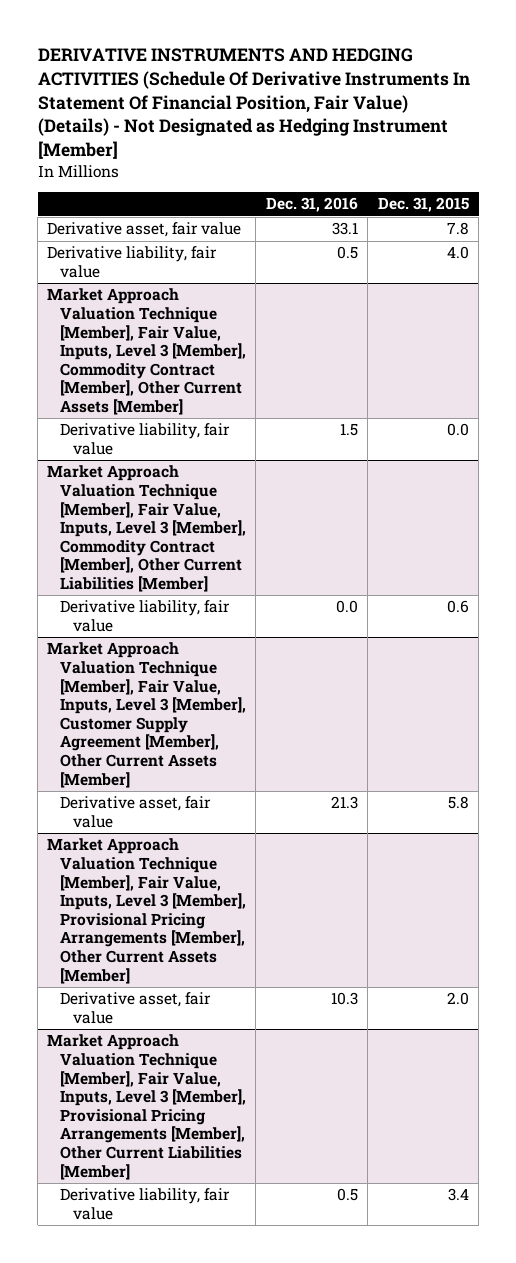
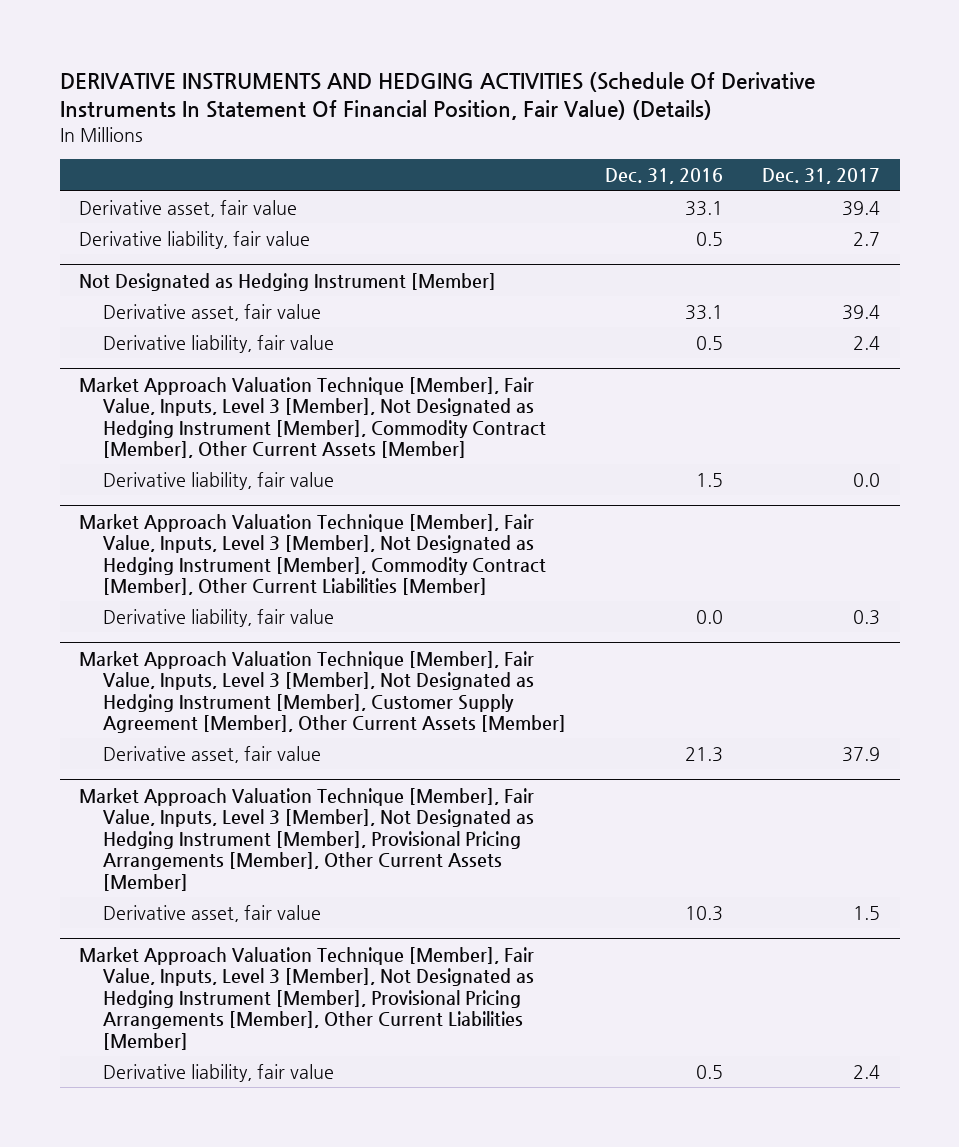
- DERIVATIVE INSTRUMENTS AND HEDGING ACTIVITIES (Schedule Of Derivative Instruments In Statement Of Financial Position, Fair Value) (Details) - Not Designated as Hedging Instrument [Member]
+ DERIVATIVE INSTRUMENTS AND HEDGING ACTIVITIES (Schedule Of Derivative Instruments In Statement Of Financial Position, Fair Value) (Details)
- | Dec. 31, 2016 | Dec. 31, 2015
+ | Dec. 31, 2016 | Dec. 31, 2017
- Market Approach Valuation Technique [Member], Fair Value, Inputs, Level 3 [Member], Commodity Contract [Member], Other Current Assets [Member]
+ Not Designated as Hedging Instrument [Member]
+ Derivative asset, fair value | 33.1 | 39.4
+ Derivative liability, fair value | 0.5 | 2.4
+ Market Approach Valuation Technique [Member], Fair Value, Inputs, Level 3 [Member], Not Designated as Hedging Instrument [Member], Commodity Contract [Member], Other Current Assets [Member]
- Market Approach Valuation Technique [Member], Fair Value, Inputs, Level 3 [Member], Commodity Contract [Member], Other Current Liabilities [Member]
+ Market Approach Valuation Technique [Member], Fair Value, Inputs, Level 3 [Member], Not Designated as Hedging Instrument [Member], Commodity Contract [Member], Other Current Liabilities [Member]
- Market Approach Valuation Technique [Member], Fair Value, Inputs, Level 3 [Member], Customer Supply Agreement [Member], Other Current Assets [Member]
+ Market Approach Valuation Technique [Member], Fair Value, Inputs, Level 3 [Member], Not Designated as Hedging Instrument [Member], Customer Supply Agreement [Member], Other Current Assets [Member]
- Market Approach Valuation Technique [Member], Fair Value, Inputs, Level 3 [Member], Provisional Pricing Arrangements [Member], Other Current Assets [Member]
+ Market Approach Valuation Technique [Member], Fair Value, Inputs, Level 3 [Member], Not Designated as Hedging Instrument [Member], Provisional Pricing Arrangements [Member], Other Current Assets [Member]
- Market Approach Valuation Technique [Member], Fair Value, Inputs, Level 3 [Member], Provisional Pricing Arrangements [Member], Other Current Liabilities [Member]
+ Market Approach Valuation Technique [Member], Fair Value, Inputs, Level 3 [Member], Not Designated as Hedging Instrument [Member], Provisional Pricing Arrangements [Member], Other Current Liabilities [Member]

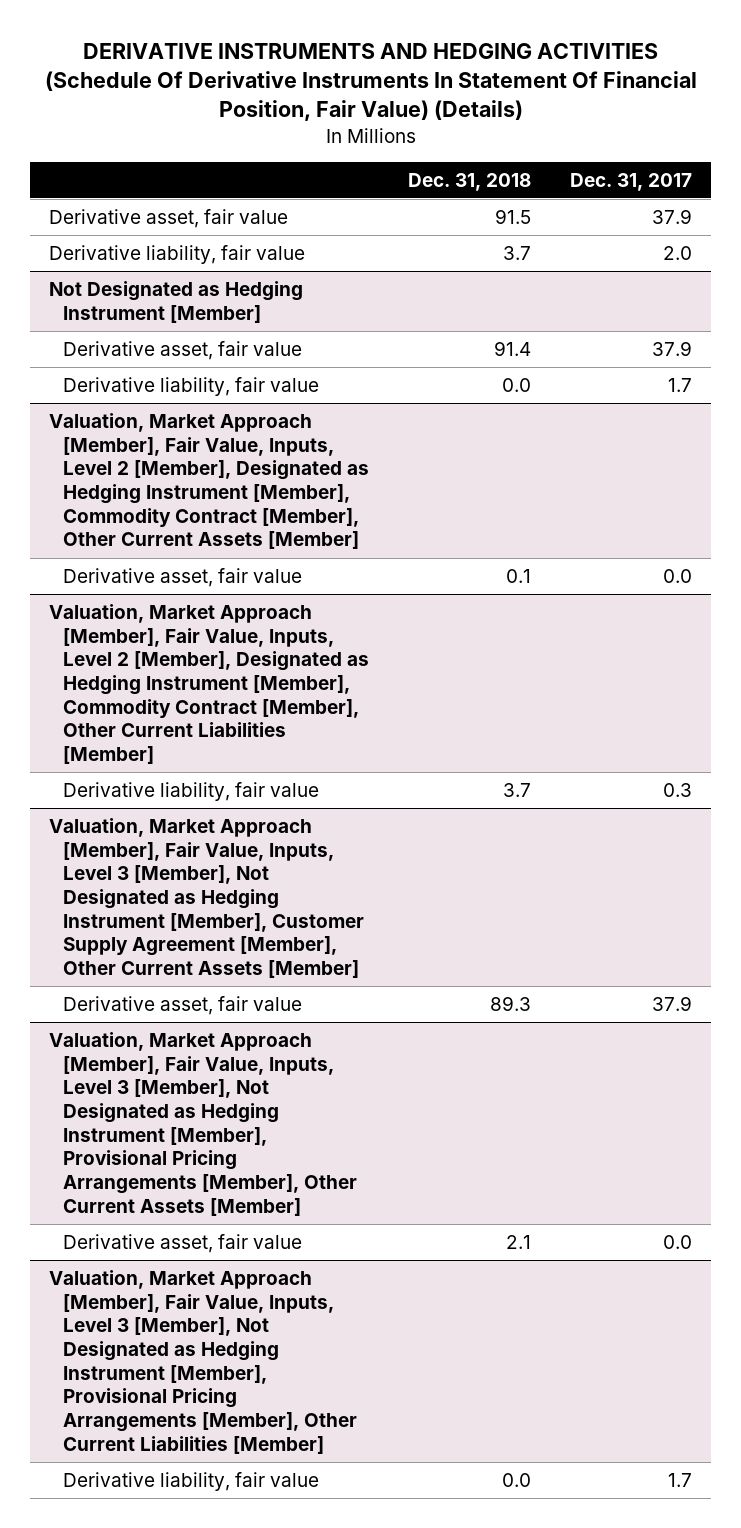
- | Dec. 31, 2016 | Dec. 31, 2017
+ | Dec. 31, 2018 | Dec. 31, 2017
- Derivative asset, fair value | 33.1 | 39.4
- Derivative liability, fair value | 0.5 | 2.7
+ Derivative asset, fair value | 91.5 | 37.9
+ Derivative liability, fair value | 3.7 | 2.0
@ Not Designated as Hedging Instrument [Member]
- Derivative asset, fair value | 33.1 | 39.4
- Derivative liability, fair value | 0.5 | 2.4
- Market Approach Valuation Technique [Member], Fair Value, Inputs, Level 3 [Member], Not Designated as Hedging Instrument [Member], Commodity Contract [Member], Other Current Assets [Member]
- Derivative liability, fair value | 1.5 | 0.0
- Market Approach Valuation Technique [Member], Fair Value, Inputs, Level 3 [Member], Not Designated as Hedging Instrument [Member], Commodity Contract [Member], Other Current Liabilities [Member]
@ Not Designated as Hedging Instrument [Member]
+ Derivative asset, fair value | 91.4 | 37.9
+ Derivative liability, fair value | 0.0 | 1.7
+ Valuation, Market Approach [Member], Fair Value, Inputs, Level 2 [Member], Designated as Hedging Instrument [Member], Commodity Contract [Member], Other Current Assets [Member]
+ Derivative asset, fair value | 0.1 | 0.0
+ Valuation, Market Approach [Member], Fair Value, Inputs, Level 2 [Member], Designated as Hedging Instrument [Member], Commodity Contract [Member], Other Current Liabilities [Member]
- Market Approach Valuation Technique [Member], Fair Value, Inputs, Level 3 [Member], Not Designated as Hedging Instrument [Member], Customer Supply Agreement [Member], Other Current Assets [Member]
+ Valuation, Market Approach [Member], Fair Value, Inputs, Level 3 [Member], Not Designated as Hedging Instrument [Member], Customer Supply Agreement [Member], Other Current Assets [Member]
- Market Approach Valuation Technique [Member], Fair Value, Inputs, Level 3 [Member], Not Designated as Hedging Instrument [Member], Provisional Pricing Arrangements [Member], Other Current Assets [Member]
- Derivative asset, fair value | 10.3 | 1.5
- Market Approach Valuation Technique [Member], Fair Value, Inputs, Level 3 [Member], Not Designated as Hedging Instrument [Member], Provisional Pricing Arrangements [Member], Other Current Liabilities [Member]
- Derivative liability, fair value | 0.5 | 2.4
+ Valuation, Market Approach [Member], Fair Value, Inputs, Level 3 [Member], Not Designated as Hedging Instrument [Member], Provisional Pricing Arrangements [Member], Other Current Assets [Member]
+ Derivative asset, fair value | 2.1 | 0.0
+ Valuation, Market Approach [Member], Fair Value, Inputs, Level 3 [Member], Not Designated as Hedging Instrument [Member], Provisional Pricing Arrangements [Member], Other Current Liabilities [Member]
+ Derivative liability, fair value | 0.0 | 1.7

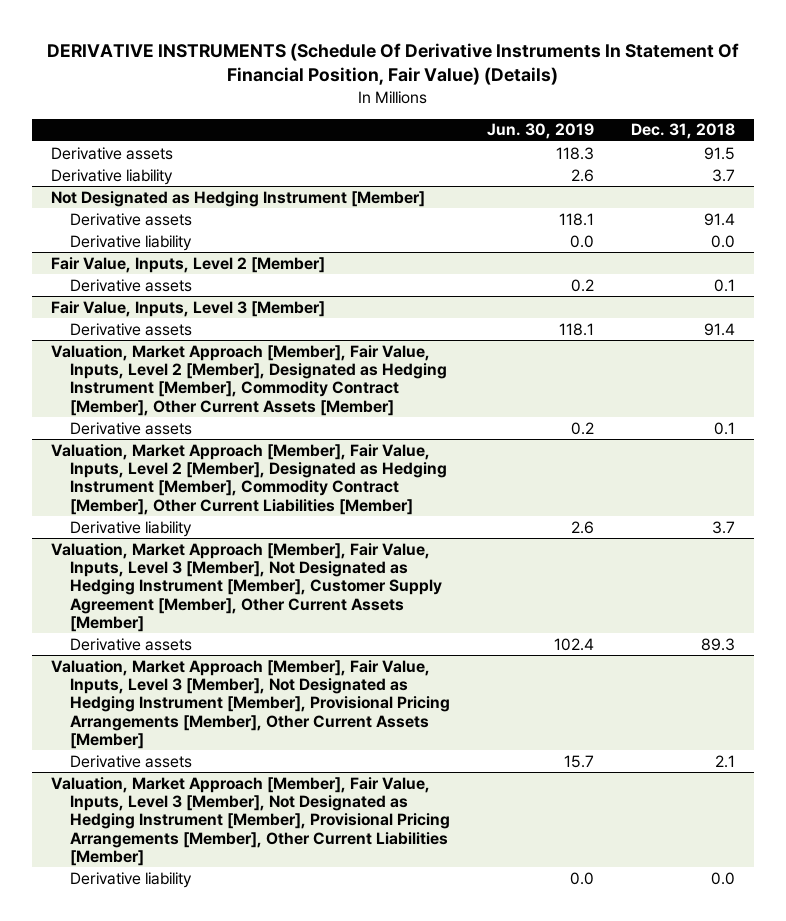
- DERIVATIVE INSTRUMENTS AND HEDGING ACTIVITIES (Schedule Of Derivative Instruments In Statement Of Financial Position, Fair Value) (Details)
+ DERIVATIVE INSTRUMENTS (Schedule Of Derivative Instruments In Statement Of Financial Position, Fair Value) (Details)
- | Dec. 31, 2018 | Dec. 31, 2017
+ | Jun. 30, 2019 | Dec. 31, 2018
- Derivative asset, fair value | 91.5 | 37.9
- Derivative liability, fair value | 3.7 | 2.0
+ Derivative assets | 118.3 | 91.5
+ Derivative liability | 2.6 | 3.7
@ Not Designated as Hedging Instrument [Member]
- Derivative asset, fair value | 91.4 | 37.9
- Derivative liability, fair value | 0.0 | 1.7
+ Derivative assets | 118.1 | 91.4
+ Derivative liability | 0.0 | 0.0
+ Fair Value, Inputs, Level 2 [Member]
+ Derivative assets | 0.2 | 0.1
+ Fair Value, Inputs, Level 3 [Member]
+ Derivative assets | 118.1 | 91.4
@ Valuation, Market Approach [Member], Fair Value, Inputs, Level 2 [Member], Designated as Hedging Instrument [Member], Commodity Contract [Member], Other Current Assets [Member]
- Derivative asset, fair value | 0.1 | 0.0
+ Derivative assets | 0.2 | 0.1
@ Valuation, Market Approach [Member], Fair Value, Inputs, Level 2 [Member], Designated as Hedging Instrument [Member], Commodity Contract [Member], Other Current Liabilities [Member]
- Derivative liability, fair value | 3.7 | 0.3
+ Derivative liability | 2.6 | 3.7
@ Valuation, Market Approach [Member], Fair Value, Inputs, Level 3 [Member], Not Designated as Hedging Instrument [Member], Customer Supply Agreement [Member], Other Current Assets [Member]
- Derivative asset, fair value | 89.3 | 37.9
+ Derivative assets | 102.4 | 89.3
@ Valuation, Market Approach [Member], Fair Value, Inputs, Level 3 [Member], Not Designated as Hedging Instrument [Member], Provisional Pricing Arrangements [Member], Other Current Assets [Member]
- Derivative asset, fair value | 2.1 | 0.0
+ Derivative assets | 15.7 | 2.1
@ Valuation, Market Approach [Member], Fair Value, Inputs, Level 3 [Member], Not Designated as Hedging Instrument [Member], Provisional Pricing Arrangements [Member], Other Current Liabilities [Member]
- Derivative liability, fair value | 0.0 | 1.7
+ Derivative liability | 0.0 | 0.0

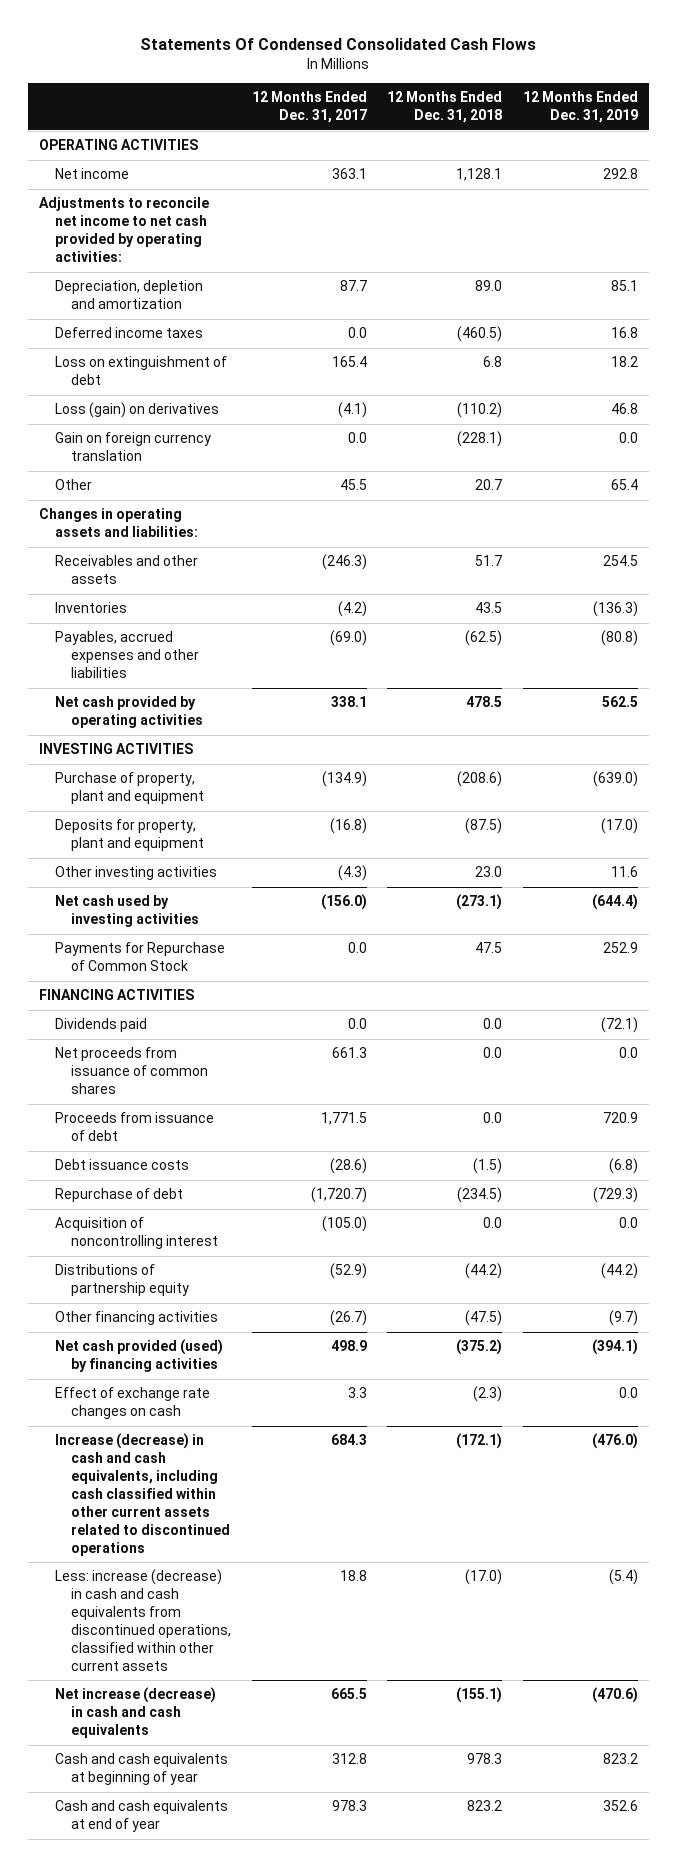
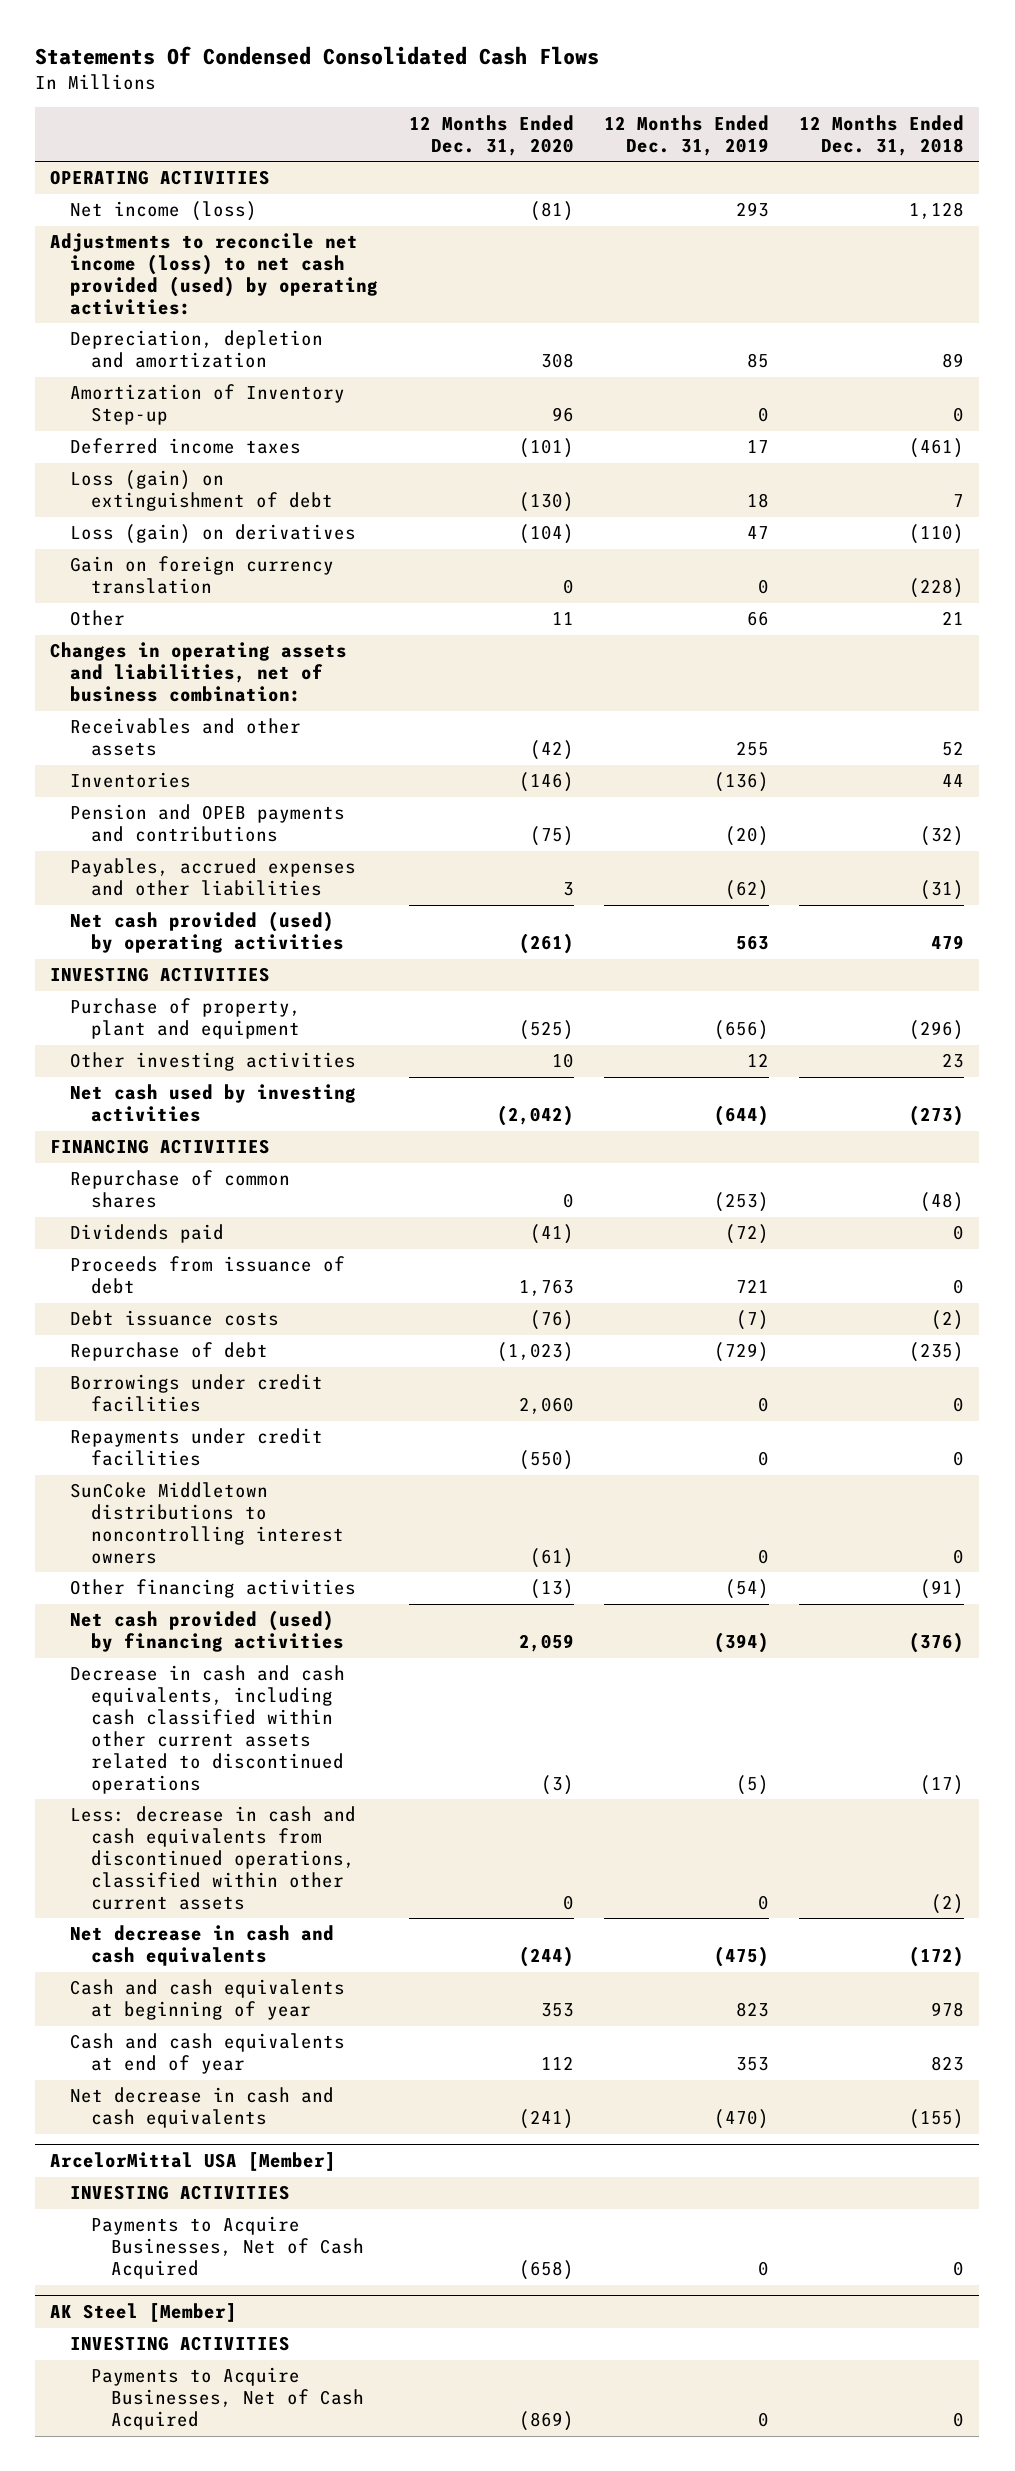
- | 12 Months Ended Dec. 31, 2017 | 12 Months Ended Dec. 31, 2018 | 12 Months Ended Dec. 31, 2019
+ | 12 Months Ended Dec. 31, 2020 | 12 Months Ended Dec. 31, 2019 | 12 Months Ended Dec. 31, 2018
- Net income | 363.1 | 1,128.1 | 292.8
- Adjustments to reconcile net income to net cash provided by operating activities:
- Depreciation, depletion and amortization | 87.7 | 89.0 | 85.1
- Deferred income taxes | 0.0 | (460.5) | 16.8
- Loss on extinguishment of debt | 165.4 | 6.8 | 18.2
- Loss (gain) on derivatives | (4.1) | (110.2) | 46.8
- Gain on foreign currency translation | 0.0 | (228.1) | 0.0
- Other | 45.5 | 20.7 | 65.4
- Changes in operating assets and liabilities:
- Receivables and other assets | (246.3) | 51.7 | 254.5
- Inventories | (4.2) | 43.5 | (136.3)
- Payables, accrued expenses and other liabilities | (69.0) | (62.5) | (80.8)
- Net cash provided by operating activities | 338.1 | 478.5 | 562.5
+ Net income (loss) | (81) | 293 | 1,128
+ Adjustments to reconcile net income (loss) to net cash provided (used) by operating activities:
+ Depreciation, depletion and amortization | 308 | 85 | 89
+ Amortization of Inventory Step-up | 96 | 0 | 0
+ Deferred income taxes | (101) | 17 | (461)
+ Loss (gain) on extinguishment of debt | (130) | 18 | 7
+ Loss (gain) on derivatives | (104) | 47 | (110)
+ Gain on foreign currency translation | 0 | 0 | (228)
+ Other | 11 | 66 | 21
+ Changes in operating assets and liabilities, net of business combination:
+ Receivables and other assets | (42) | 255 | 52
+ Inventories | (146) | (136) | 44
+ Pension and OPEB payments and contributions | (75) | (20) | (32)
+ Payables, accrued expenses and other liabilities | 3 | (62) | (31)
+ Net cash provided (used) by operating activities | (261) | 563 | 479
- Purchase of property, plant and equipment | (134.9) | (208.6) | (639.0)
- Deposits for property, plant and equipment | (16.8) | (87.5) | (17.0)
- Other investing activities | (4.3) | 23.0 | 11.6
- Net cash used by investing activities | (156.0) | (273.1) | (644.4)
- Payments for Repurchase of Common Stock | 0.0 | 47.5 | 252.9
+ Purchase of property, plant and equipment | (525) | (656) | (296)
+ Other investing activities | 10 | 12 | 23
+ Net cash used by investing activities | (2,042) | (644) | (273)
- Dividends paid | 0.0 | 0.0 | (72.1)
- Net proceeds from issuance of common shares | 661.3 | 0.0 | 0.0
- Proceeds from issuance of debt | 1,771.5 | 0.0 | 720.9
- Debt issuance costs | (28.6) | (1.5) | (6.8)
- Repurchase of debt | (1,720.7) | (234.5) | (729.3)
- Acquisition of noncontrolling interest | (105.0) | 0.0 | 0.0
- Distributions of partnership equity | (52.9) | (44.2) | (44.2)
- Other financing activities | (26.7) | (47.5) | (9.7)
- Net cash provided (used) by financing activities | 498.9 | (375.2) | (394.1)
- Effect of exchange rate changes on cash | 3.3 | (2.3) | 0.0
- Increase (decrease) in cash and cash equivalents, including cash classified within other current assets related to discontinued operations | 684.3 | (172.1) | (476.0)
- Less: increase (decrease) in cash and cash equivalents from discontinued operations, classified within other current assets | 18.8 | (17.0) | (5.4)
- Net increase (decrease) in cash and cash equivalents | 665.5 | (155.1) | (470.6)
- Cash and cash equivalents at beginning of year | 312.8 | 978.3 | 823.2
- Cash and cash equivalents at end of year | 978.3 | 823.2 | 352.6
+ Repurchase of common shares | 0 | (253) | (48)
+ Dividends paid | (41) | (72) | 0
+ Proceeds from issuance of debt | 1,763 | 721 | 0
+ Debt issuance costs | (76) | (7) | (2)
+ Repurchase of debt | (1,023) | (729) | (235)
+ Borrowings under credit facilities | 2,060 | 0 | 0
+ Repayments under credit facilities | (550) | 0 | 0
+ SunCoke Middletown distributions to noncontrolling interest owners | (61) | 0 | 0
+ Other financing activities | (13) | (54) | (91)
+ Net cash provided (used) by financing activities | 2,059 | (394) | (376)
+ Decrease in cash and cash equivalents, including cash classified within other current assets related to discontinued operations | (3) | (5) | (17)
+ Less: decrease in cash and cash equivalents from discontinued operations, classified within other current assets | 0 | 0 | (2)
+ Net decrease in cash and cash equivalents | (244) | (475) | (172)
+ Cash and cash equivalents at beginning of year | 353 | 823 | 978
+ Cash and cash equivalents at end of year | 112 | 353 | 823
+ Net decrease in cash and cash equivalents | (241) | (470) | (155)
+ ArcelorMittal USA [Member]
+ INVESTING ACTIVITIES
+ Payments to Acquire Businesses, Net of Cash Acquired | (658) | 0 | 0
+ AK Steel [Member]
+ INVESTING ACTIVITIES
+ Payments to Acquire Businesses, Net of Cash Acquired | (869) | 0 | 0

